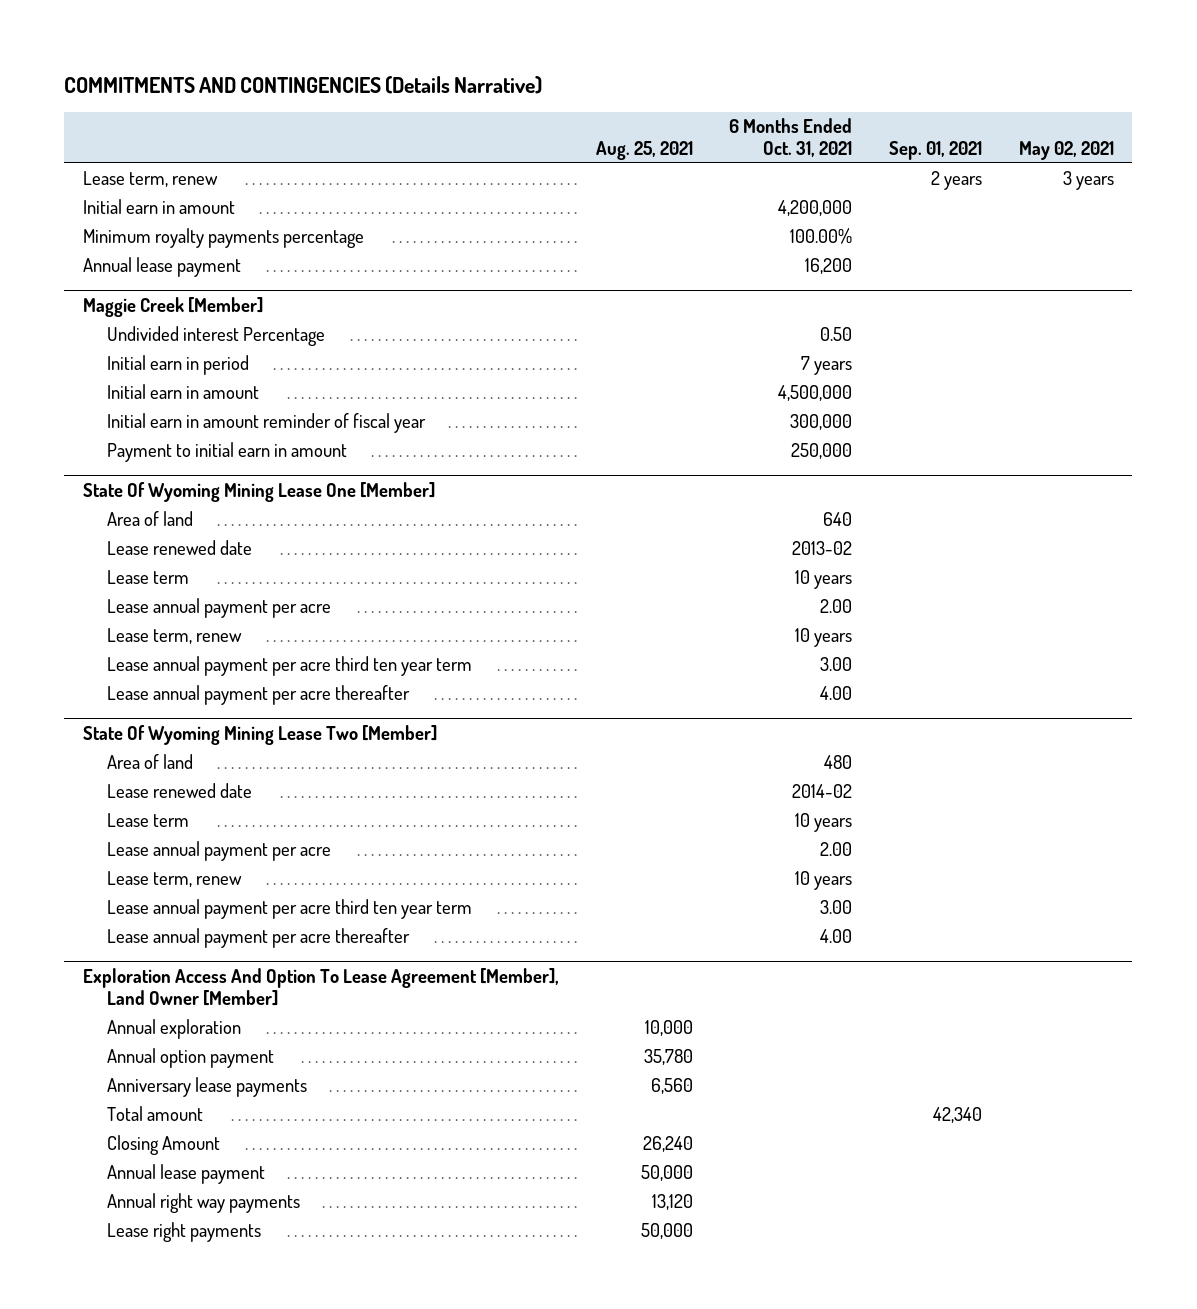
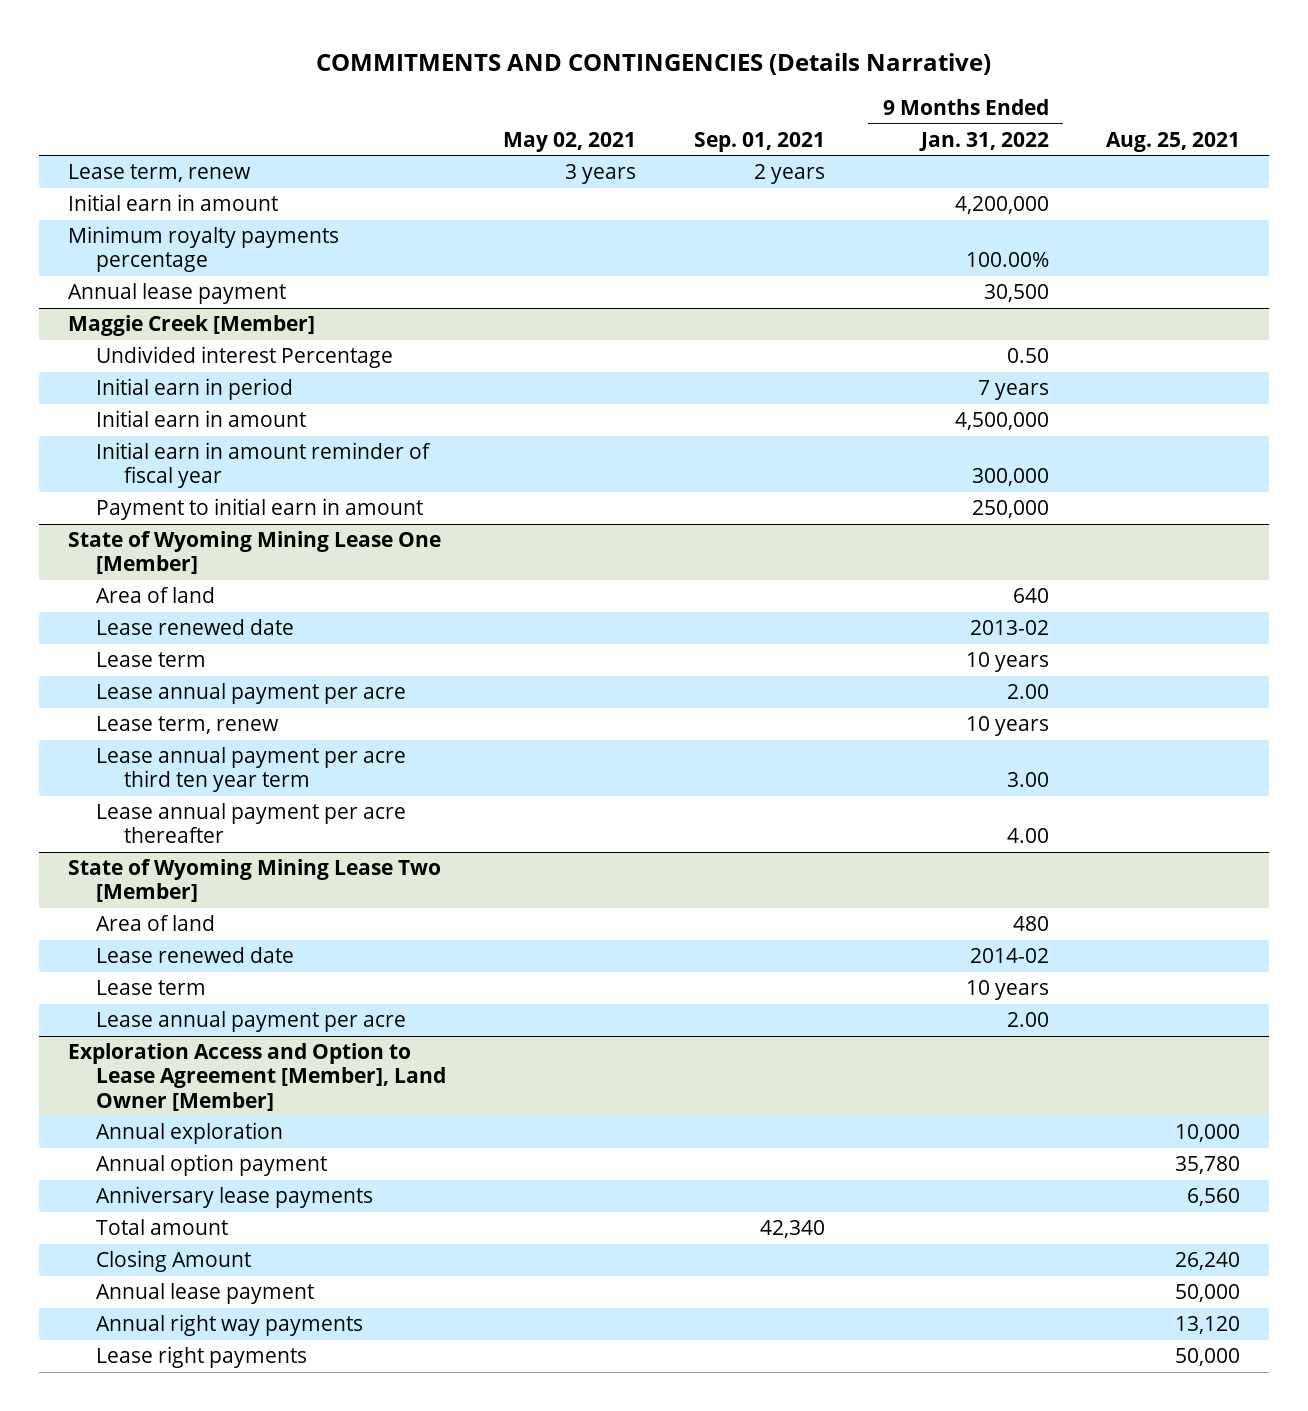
- | Aug. 25, 2021 | 6 Months Ended Oct. 31, 2021 | Sep. 01, 2021 | May 02, 2021
+ | May 02, 2021 | Sep. 01, 2021 | 9 Months Ended Jan. 31, 2022 | Aug. 25, 2021
- State Of Wyoming Mining Lease One [Member]
+ State of Wyoming Mining Lease One [Member]
- State Of Wyoming Mining Lease Two [Member]
+ State of Wyoming Mining Lease Two [Member]
- Lease term, renew | | 10 years | |
- Lease annual payment per acre third ten year term | | 3.00 | |
- Lease annual payment per acre thereafter | | 4.00 | |
- Exploration Access And Option To Lease Agreement [Member], Land Owner [Member]
+ Exploration Access and Option to Lease Agreement [Member], Land Owner [Member]

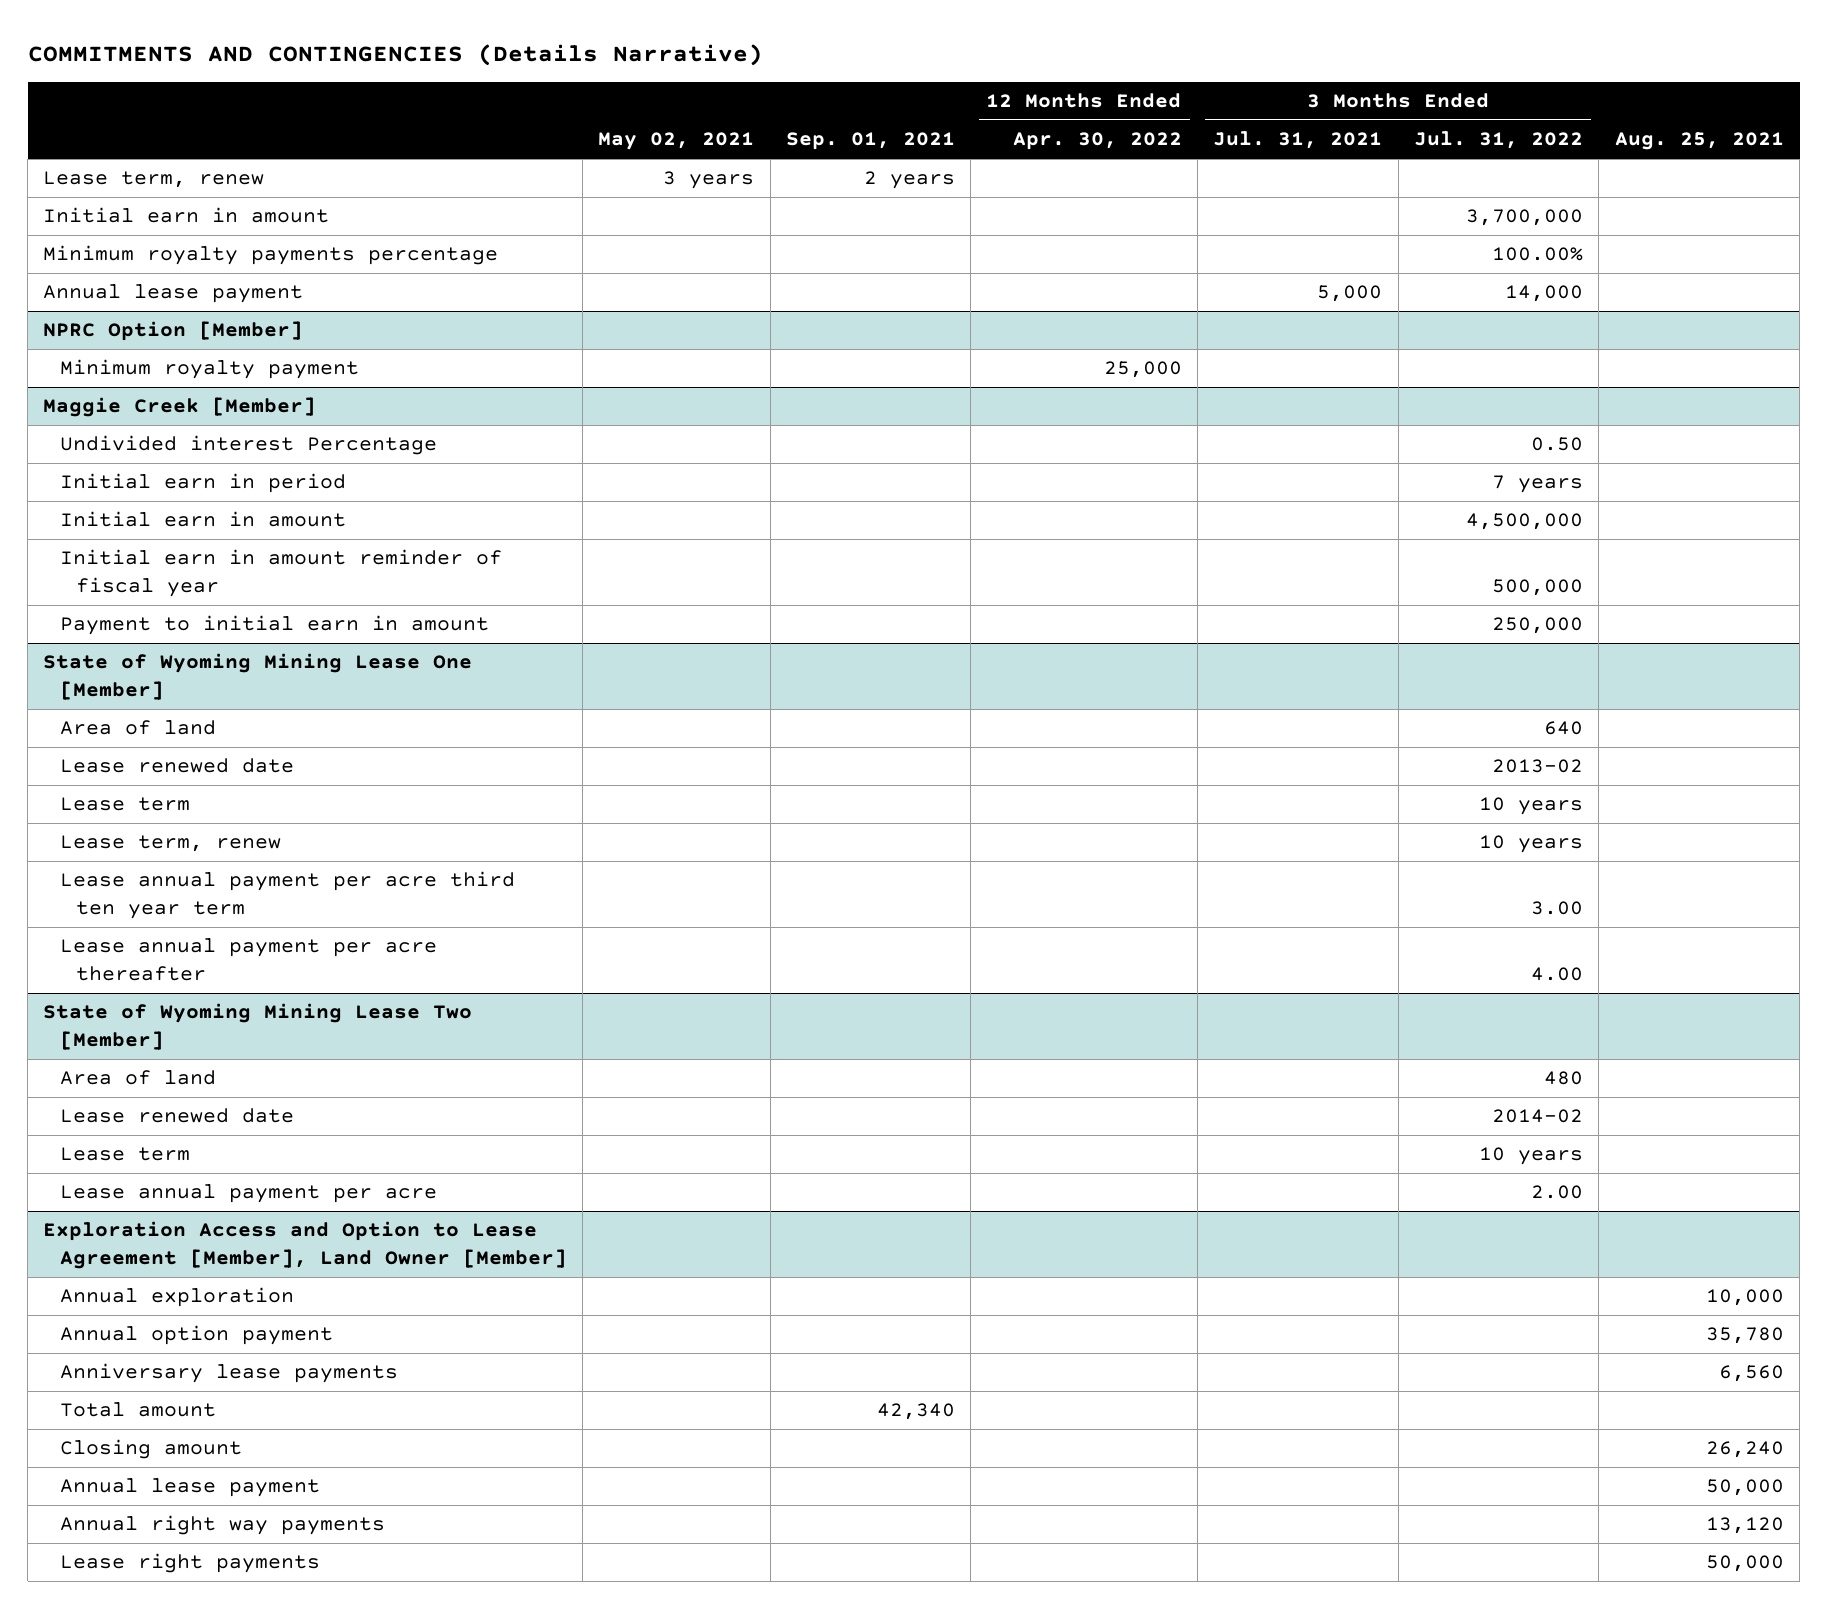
- | May 02, 2021 | Sep. 01, 2021 | 9 Months Ended Jan. 31, 2022 | Aug. 25, 2021
+ | May 02, 2021 | Sep. 01, 2021 | 12 Months Ended Apr. 30, 2022 | 3 Months Ended Jul. 31, 2021 | 3 Months Ended Jul. 31, 2022 | Aug. 25, 2021
+ NPRC Option [Member]
+ Minimum royalty payment | | | 25,000 | | |
@ State of Wyoming Mining Lease One [Member]
- Lease annual payment per acre | | | 2.00 |
@ Exploration Access and Option to Lease Agreement [Member], Land Owner [Member]
- Closing Amount | | | | 26,240
+ Closing amount | | | | | | 26,240

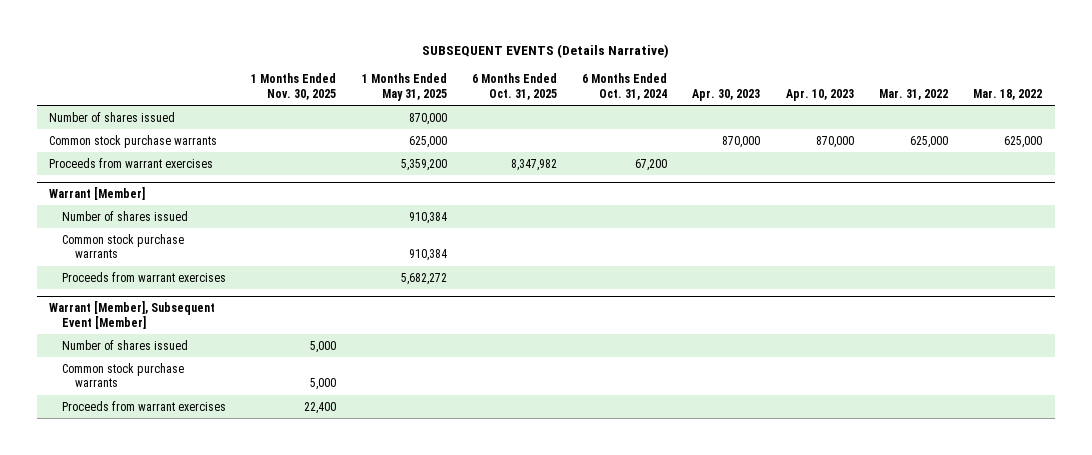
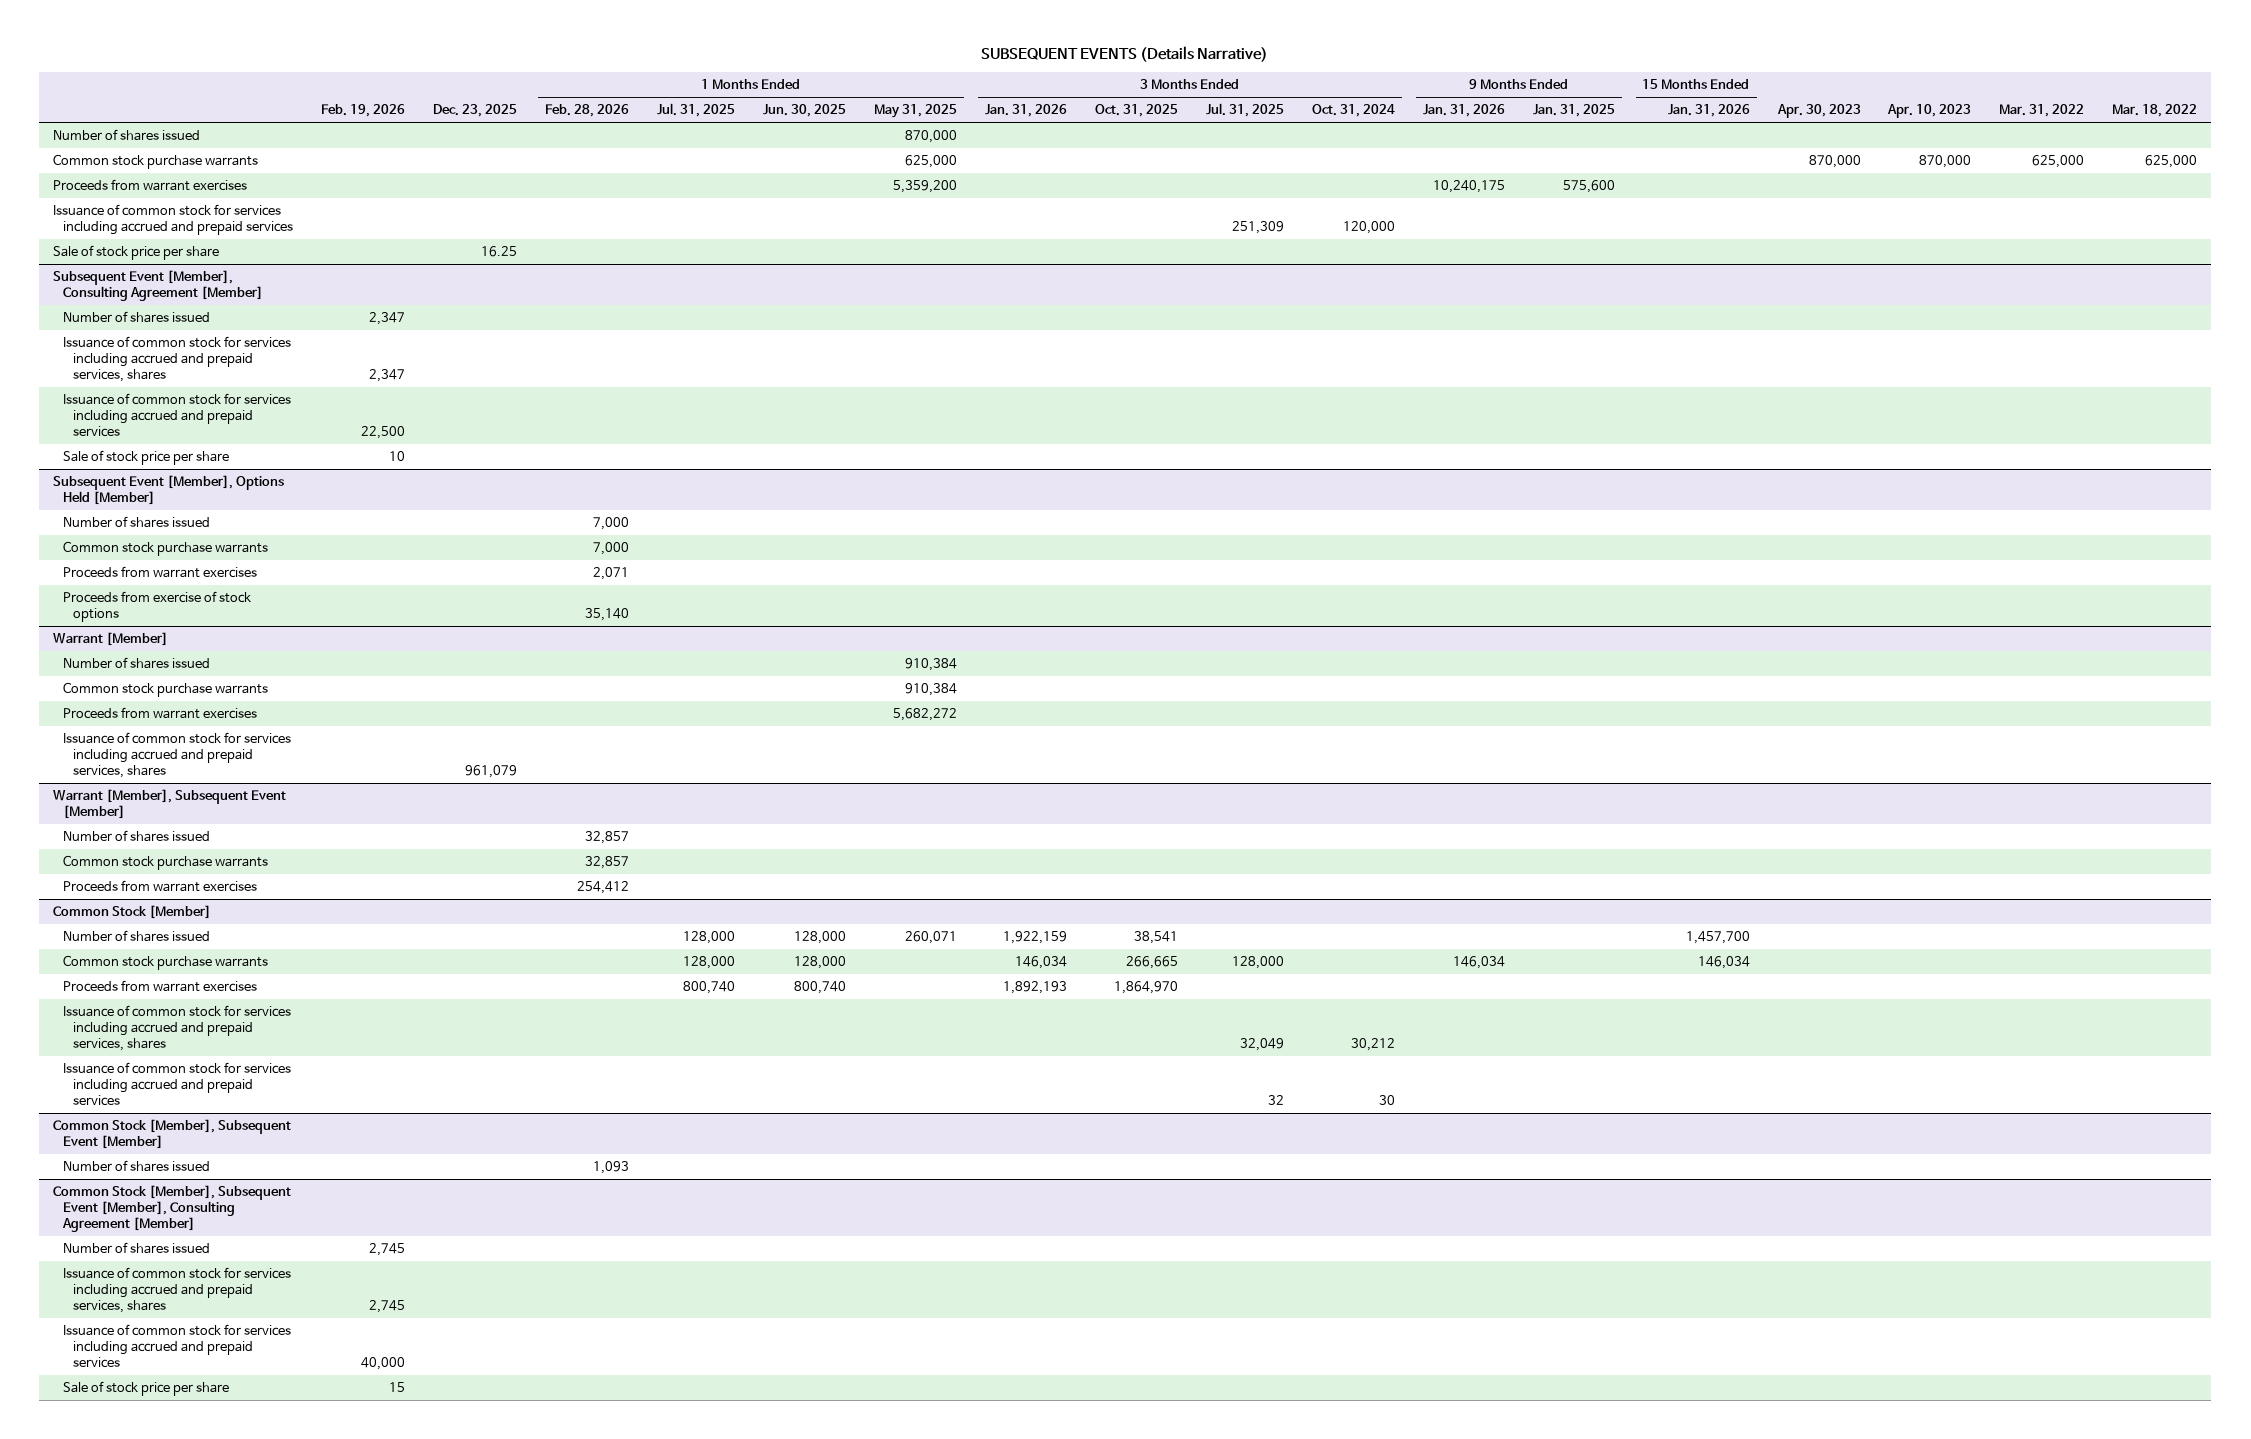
- | 1 Months Ended Nov. 30, 2025 | 1 Months Ended May 31, 2025 | 6 Months Ended Oct. 31, 2025 | 6 Months Ended Oct. 31, 2024 | Apr. 30, 2023 | Apr. 10, 2023 | Mar. 31, 2022 | Mar. 18, 2022
+ | Feb. 19, 2026 | Dec. 23, 2025 | 1 Months Ended Feb. 28, 2026 | 1 Months Ended Jul. 31, 2025 | 1 Months Ended Jun. 30, 2025 | 1 Months Ended May 31, 2025 | 3 Months Ended Jan. 31, 2026 | 3 Months Ended Oct. 31, 2025 | 3 Months Ended Jul. 31, 2025 | 3 Months Ended Oct. 31, 2024 | 9 Months Ended Jan. 31, 2026 | 9 Months Ended Jan. 31, 2025 | 15 Months Ended Jan. 31, 2026 | Apr. 30, 2023 | Apr. 10, 2023 | Mar. 31, 2022 | Mar. 18, 2022
+ Issuance of common stock for services including accrued and prepaid services | | | | | | | | | 251,309 | 120,000 | | | | | | |
+ Sale of stock price per share | | 16.25 | | | | | | | | | | | | | | |
+ Subsequent Event [Member], Consulting Agreement [Member]
+ Number of shares issued | 2,347 | | | | | | | | | | | | | | | |
+ Issuance of common stock for services including accrued and prepaid services, shares | 2,347 | | | | | | | | | | | | | | | |
+ Issuance of common stock for services including accrued and prepaid services | 22,500 | | | | | | | | | | | | | | | |
+ Sale of stock price per share | 10 | | | | | | | | | | | | | | | |
+ Subsequent Event [Member], Options Held [Member]
+ Number of shares issued | | | 7,000 | | | | | | | | | | | | | |
+ Common stock purchase warrants | | | 7,000 | | | | | | | | | | | | | |
+ Proceeds from warrant exercises | | | 2,071 | | | | | | | | | | | | | |
+ Proceeds from exercise of stock options | | | 35,140 | | | | | | | | | | | | | |
@ Warrant [Member]
+ Issuance of common stock for services including accrued and prepaid services, shares | | 961,079 | | | | | | | | | | | | | | |
+ Common Stock [Member]
+ Number of shares issued | | | | 128,000 | 128,000 | 260,071 | 1,922,159 | 38,541 | | | | | 1,457,700 | | | |
+ Common stock purchase warrants | | | | 128,000 | 128,000 | | 146,034 | 266,665 | 128,000 | | 146,034 | | 146,034 | | | |
+ Proceeds from warrant exercises | | | | 800,740 | 800,740 | | 1,892,193 | 1,864,970 | | | | | | | | |
+ Issuance of common stock for services including accrued and prepaid services, shares | | | | | | | | | 32,049 | 30,212 | | | | | | |
+ Issuance of common stock for services including accrued and prepaid services | | | | | | | | | 32 | 30 | | | | | | |
+ Common Stock [Member], Subsequent Event [Member]
+ Number of shares issued | | | 1,093 | | | | | | | | | | | | | |
+ Common Stock [Member], Subsequent Event [Member], Consulting Agreement [Member]
+ Number of shares issued | 2,745 | | | | | | | | | | | | | | | |
+ Issuance of common stock for services including accrued and prepaid services, shares | 2,745 | | | | | | | | | | | | | | | |
+ Issuance of common stock for services including accrued and prepaid services | 40,000 | | | | | | | | | | | | | | | |
+ Sale of stock price per share | 15 | | | | | | | | | | | | | | | |

